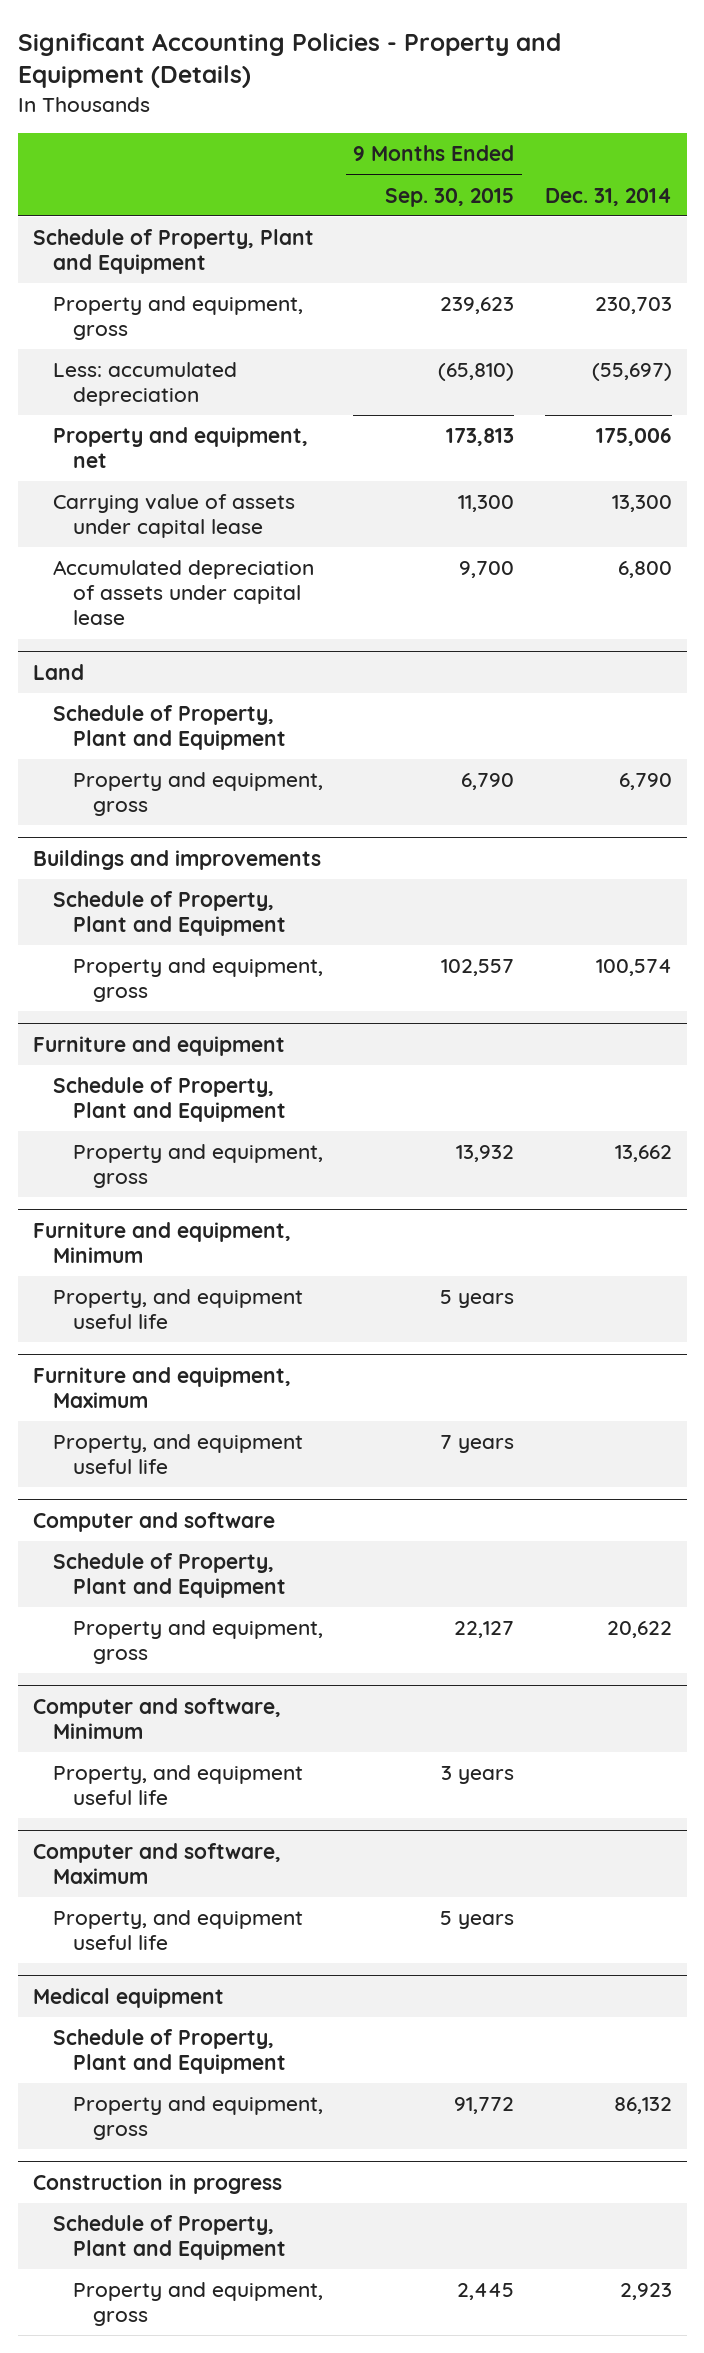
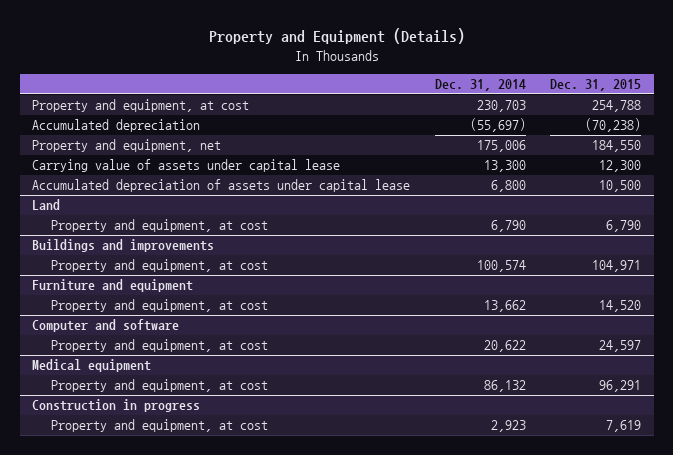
- Significant Accounting Policies - Property and Equipment (Details)
+ Property and Equipment (Details)
- | 9 Months Ended Sep. 30, 2015 | Dec. 31, 2014
+ | Dec. 31, 2014 | Dec. 31, 2015
- Schedule of Property, Plant and Equipment
- Property and equipment, gross | 239,623 | 230,703
- Less: accumulated depreciation | (65,810) | (55,697)
+ Property and equipment, at cost | 230,703 | 254,788
+ Accumulated depreciation | (55,697) | (70,238)
@ Land
- Schedule of Property, Plant and Equipment
- Property and equipment, gross | 6,790 | 6,790
+ Property and equipment, at cost | 6,790 | 6,790
@ Buildings and improvements
- Schedule of Property, Plant and Equipment
- Property and equipment, gross | 102,557 | 100,574
+ Property and equipment, at cost | 100,574 | 104,971
@ Furniture and equipment
- Schedule of Property, Plant and Equipment
- Property and equipment, gross | 13,932 | 13,662
- Furniture and equipment, Minimum
- Property, and equipment useful life | 5 years |
- Furniture and equipment, Maximum
- Property, and equipment useful life | 7 years |
@ Furniture and equipment
+ Property and equipment, at cost | 13,662 | 14,520
@ Computer and software
- Schedule of Property, Plant and Equipment
- Property and equipment, gross | 22,127 | 20,622
- Computer and software, Minimum
- Property, and equipment useful life | 3 years |
- Computer and software, Maximum
- Property, and equipment useful life | 5 years |
@ Computer and software
+ Property and equipment, at cost | 20,622 | 24,597
@ Medical equipment
- Schedule of Property, Plant and Equipment
- Property and equipment, gross | 91,772 | 86,132
+ Property and equipment, at cost | 86,132 | 96,291
@ Construction in progress
- Schedule of Property, Plant and Equipment
- Property and equipment, gross | 2,445 | 2,923
+ Property and equipment, at cost | 2,923 | 7,619

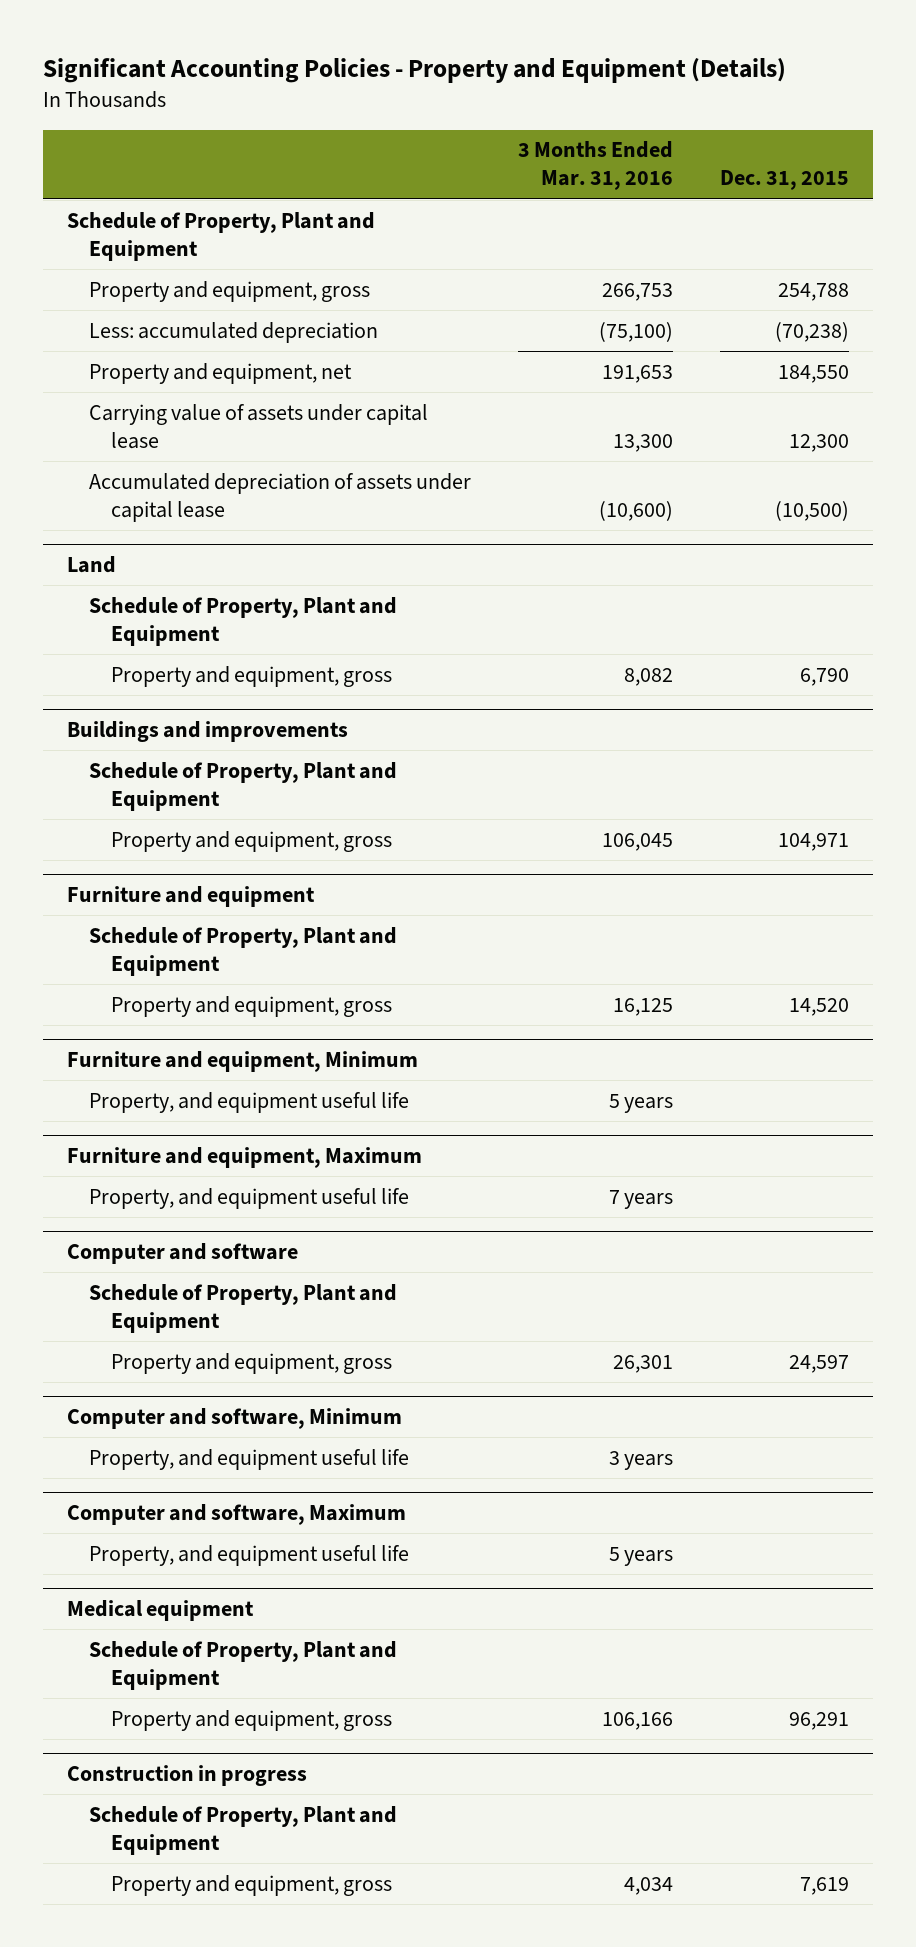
- Property and Equipment (Details)
+ Significant Accounting Policies - Property and Equipment (Details)
- | Dec. 31, 2014 | Dec. 31, 2015
+ | 3 Months Ended Mar. 31, 2016 | Dec. 31, 2015
- Property and equipment, at cost | 230,703 | 254,788
- Accumulated depreciation | (55,697) | (70,238)
+ Schedule of Property, Plant and Equipment
+ Property and equipment, gross | 266,753 | 254,788
+ Less: accumulated depreciation | (75,100) | (70,238)
- Accumulated depreciation of assets under capital lease | 6,800 | 10,500
+ Accumulated depreciation of assets under capital lease | (10,600) | (10,500)
@ Land
- Property and equipment, at cost | 6,790 | 6,790
+ Schedule of Property, Plant and Equipment
+ Property and equipment, gross | 8,082 | 6,790
@ Buildings and improvements
- Property and equipment, at cost | 100,574 | 104,971
+ Schedule of Property, Plant and Equipment
+ Property and equipment, gross | 106,045 | 104,971
@ Furniture and equipment
- Property and equipment, at cost | 13,662 | 14,520
+ Schedule of Property, Plant and Equipment
+ Property and equipment, gross | 16,125 | 14,520
+ Furniture and equipment, Minimum
+ Property, and equipment useful life | 5 years |
+ Furniture and equipment, Maximum
+ Property, and equipment useful life | 7 years |
@ Computer and software
- Property and equipment, at cost | 20,622 | 24,597
+ Schedule of Property, Plant and Equipment
+ Property and equipment, gross | 26,301 | 24,597
+ Computer and software, Minimum
+ Property, and equipment useful life | 3 years |
+ Computer and software, Maximum
+ Property, and equipment useful life | 5 years |
@ Medical equipment
- Property and equipment, at cost | 86,132 | 96,291
+ Schedule of Property, Plant and Equipment
+ Property and equipment, gross | 106,166 | 96,291
@ Construction in progress
- Property and equipment, at cost | 2,923 | 7,619
+ Schedule of Property, Plant and Equipment
+ Property and equipment, gross | 4,034 | 7,619

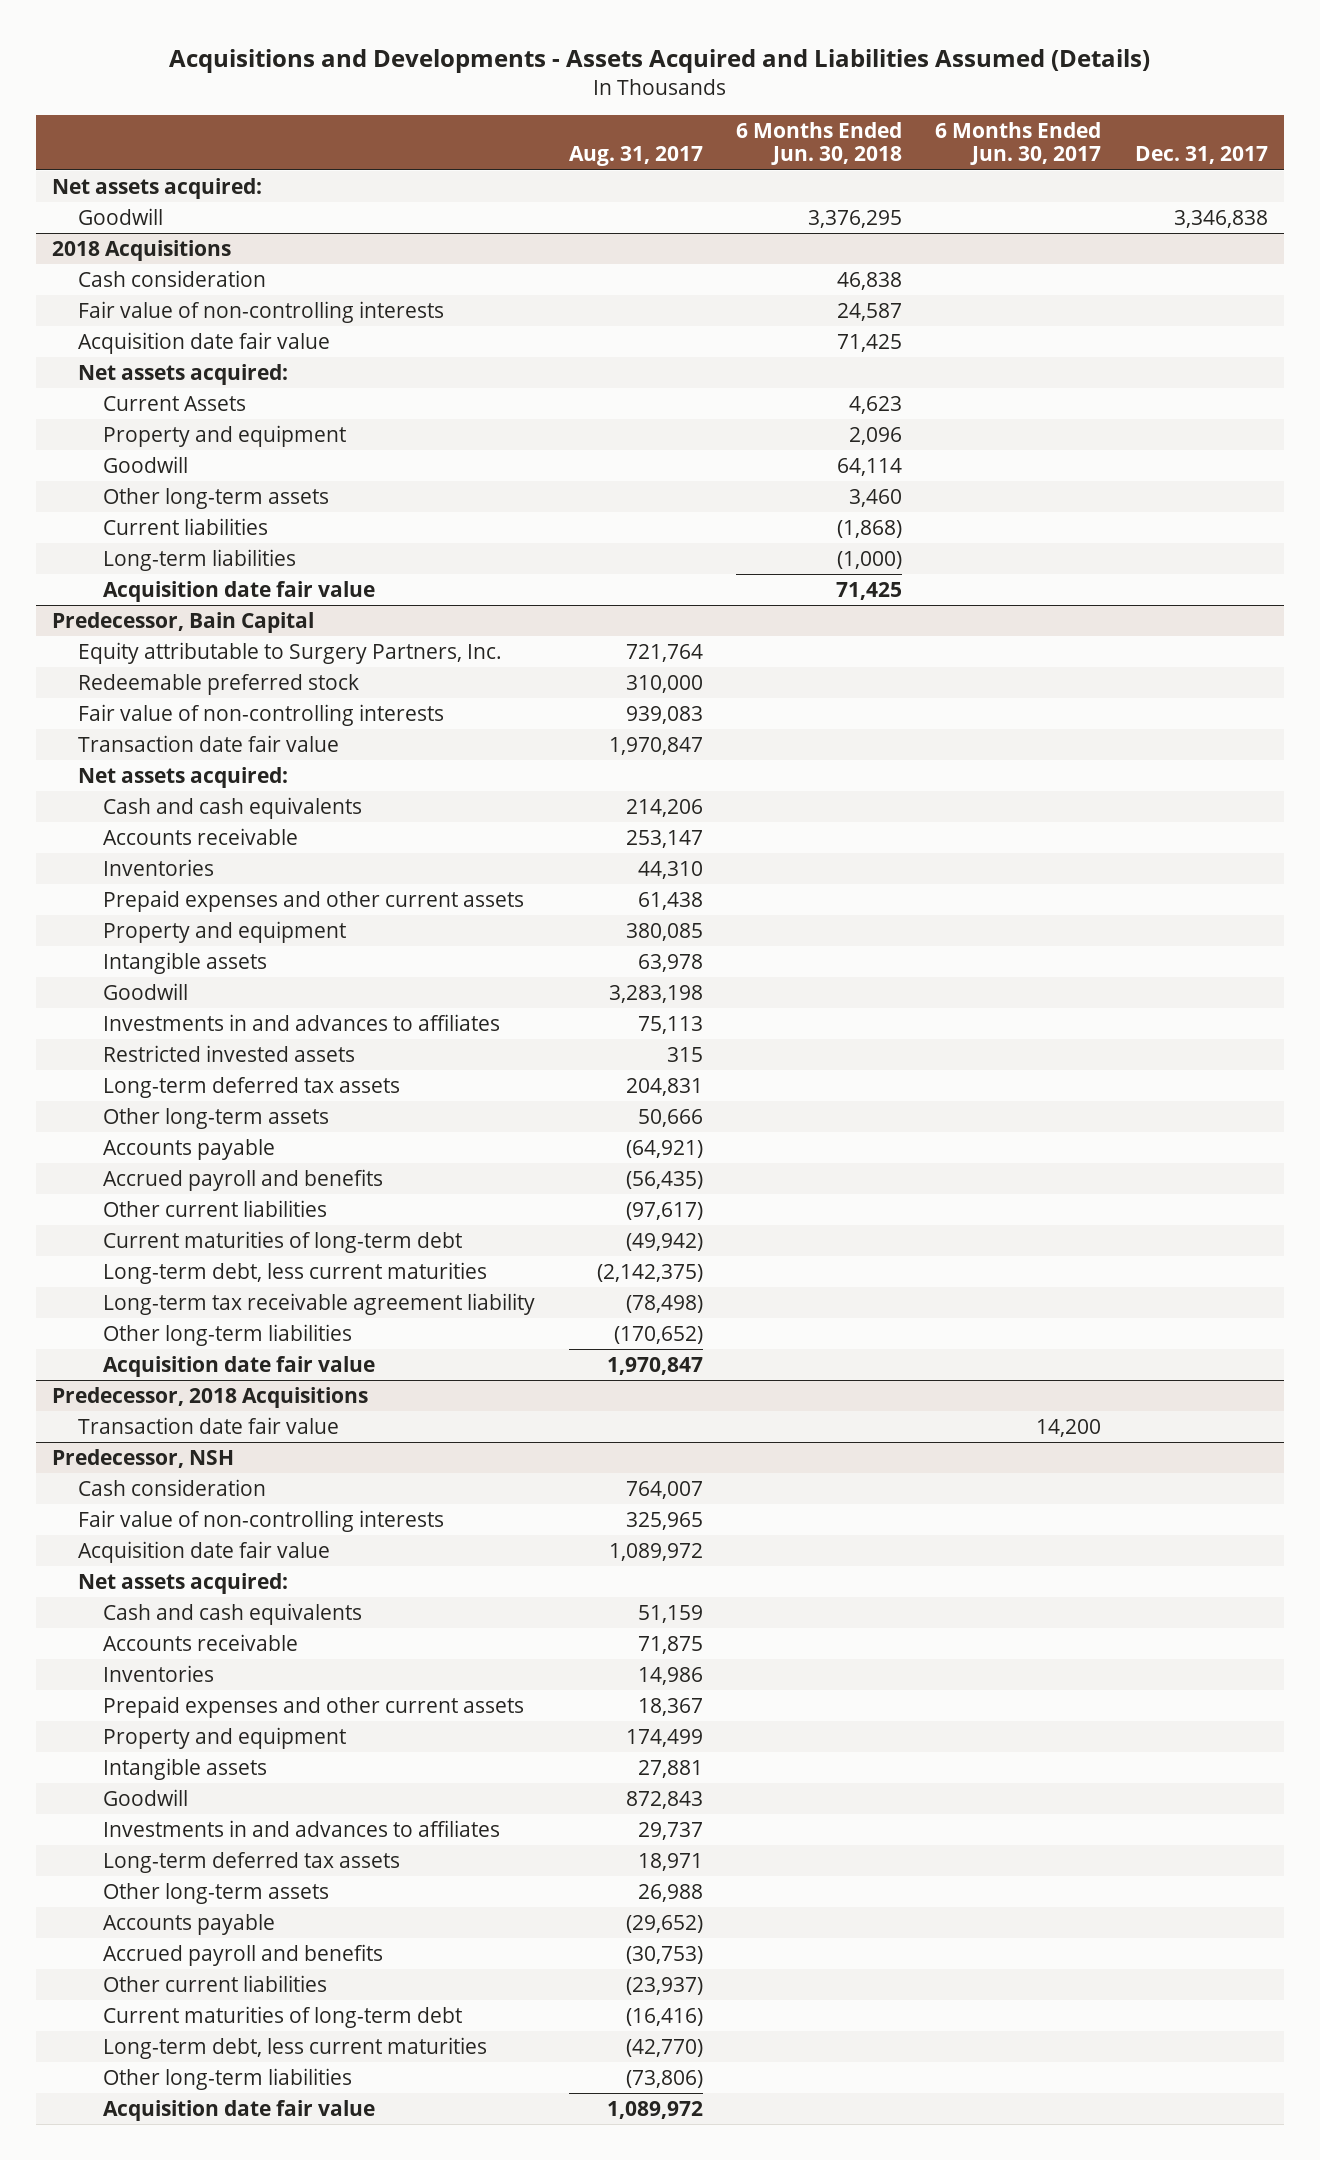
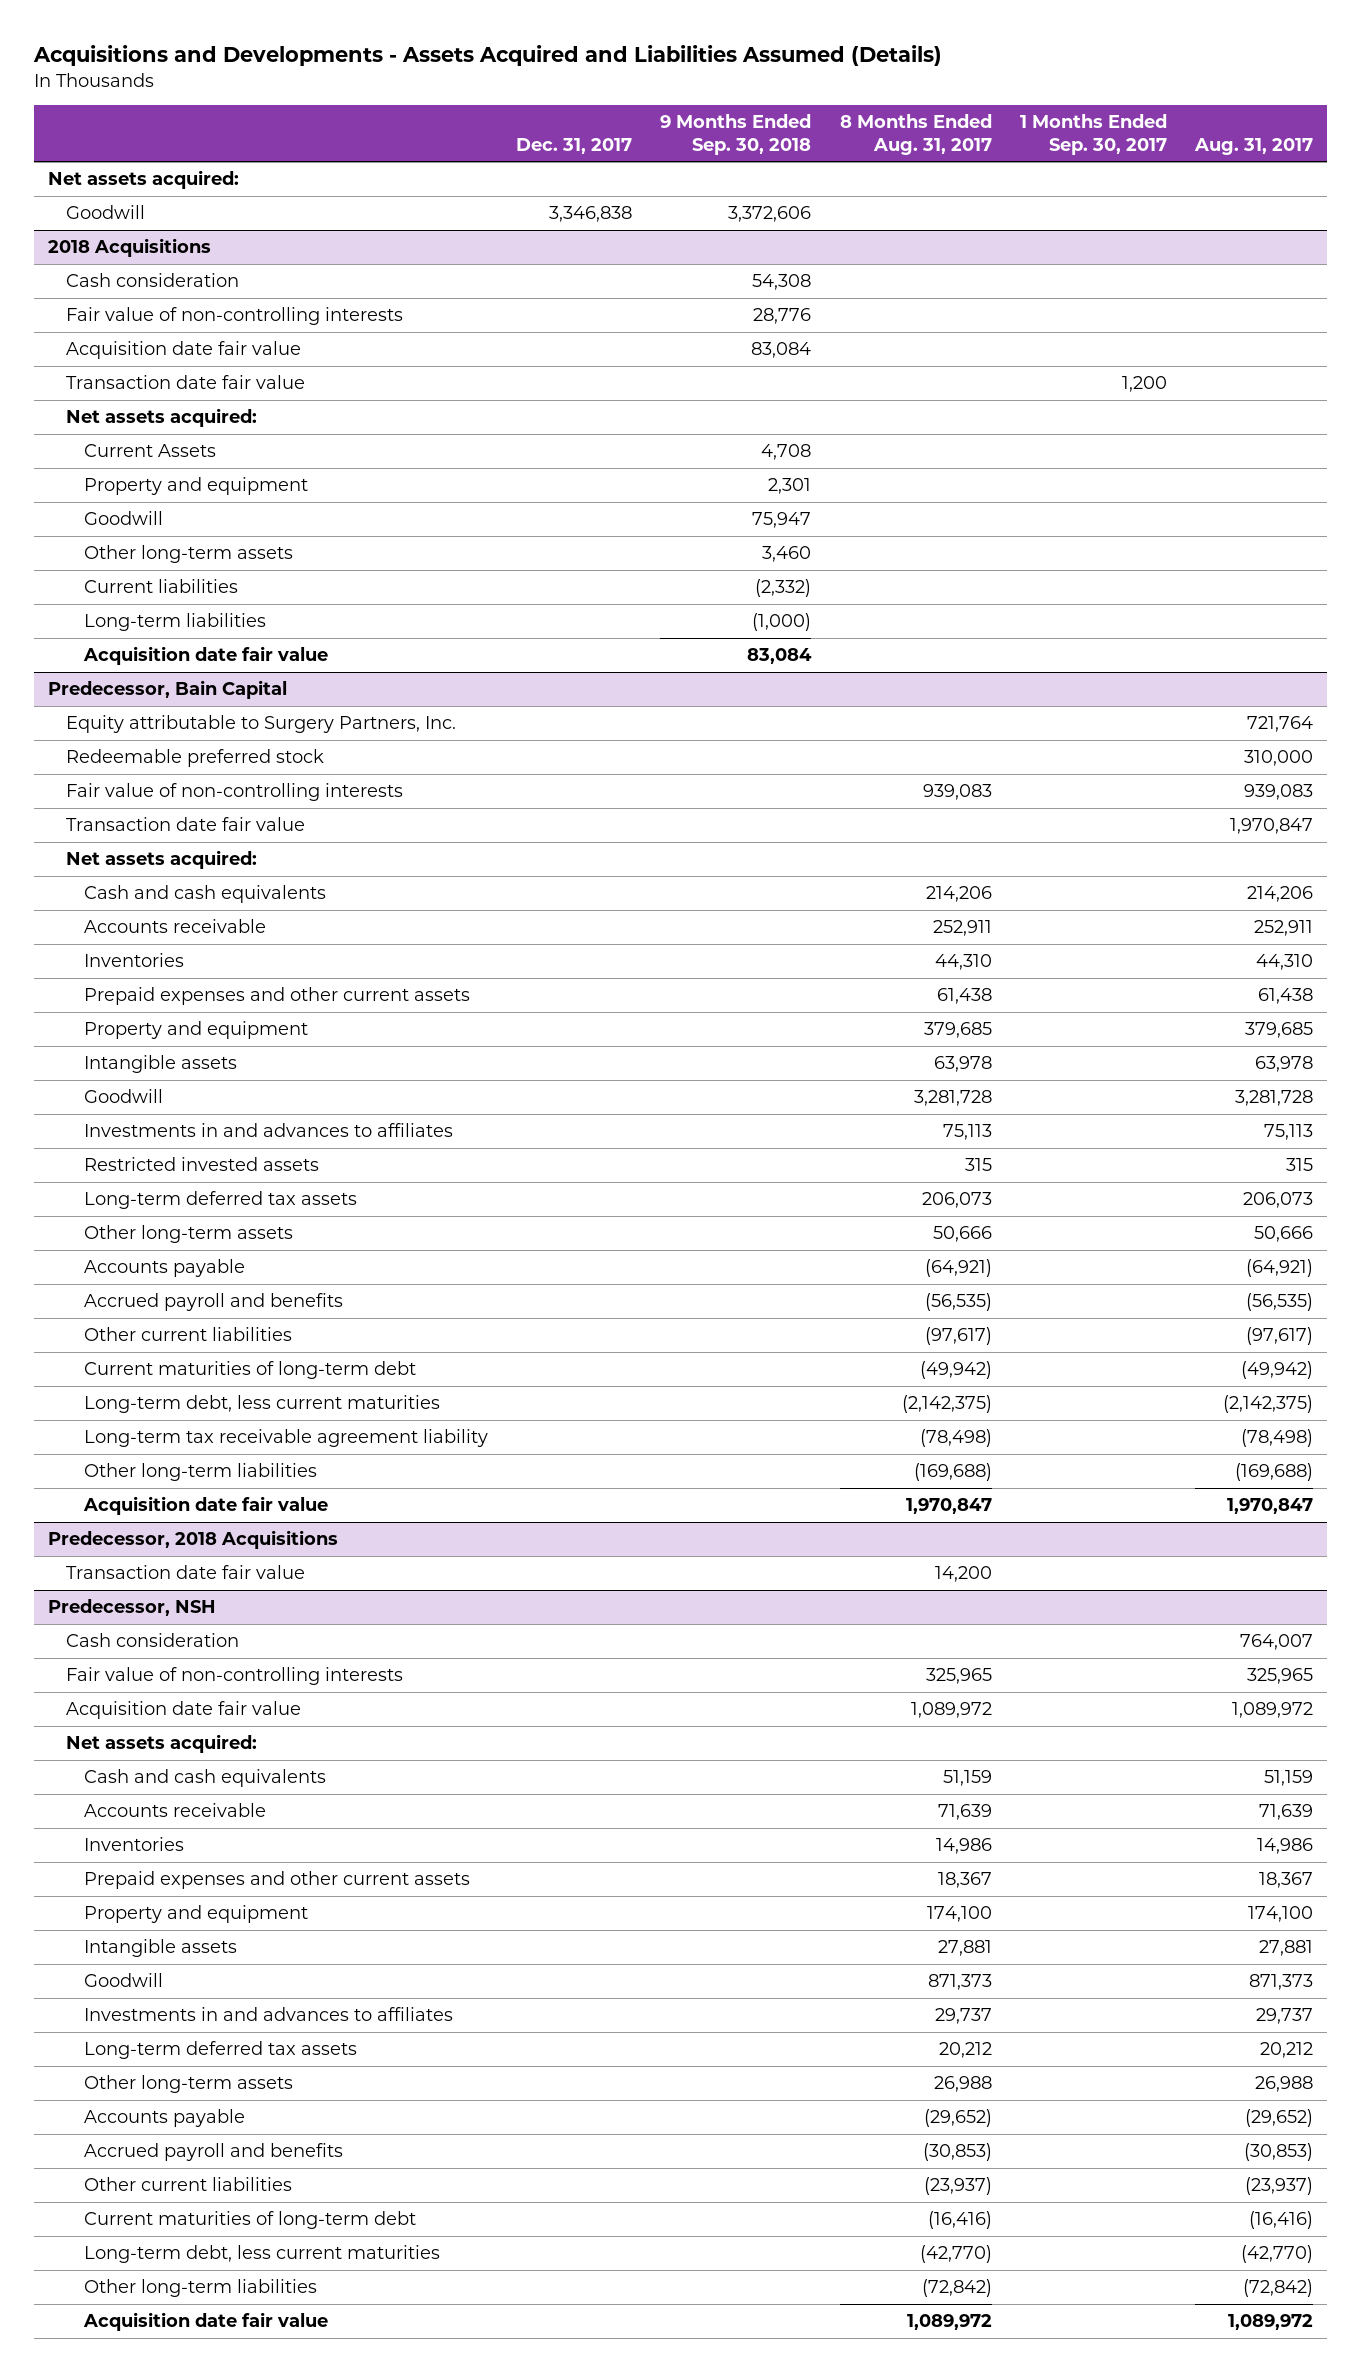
- | Aug. 31, 2017 | 6 Months Ended Jun. 30, 2018 | 6 Months Ended Jun. 30, 2017 | Dec. 31, 2017
+ | Dec. 31, 2017 | 9 Months Ended Sep. 30, 2018 | 8 Months Ended Aug. 31, 2017 | 1 Months Ended Sep. 30, 2017 | Aug. 31, 2017
@ 2018 Acquisitions
+ Transaction date fair value | | | | 1,200 |
@ Predecessor, Bain Capital
- Accounts receivable | 253,147 | | |
+ Accounts receivable | | | 252,911 | | 252,911
- Property and equipment | 380,085 | | |
+ Property and equipment | | | 379,685 | | 379,685
- Goodwill | 3,283,198 | | |
+ Goodwill | | | 3,281,728 | | 3,281,728
- Long-term deferred tax assets | 204,831 | | |
+ Long-term deferred tax assets | | | 206,073 | | 206,073
- Accrued payroll and benefits | (56,435) | | |
+ Accrued payroll and benefits | | | (56,535) | | (56,535)
- Other long-term liabilities | (170,652) | | |
+ Other long-term liabilities | | | (169,688) | | (169,688)
@ Predecessor, NSH
- Accounts receivable | 71,875 | | |
+ Accounts receivable | | | 71,639 | | 71,639
- Property and equipment | 174,499 | | |
+ Property and equipment | | | 174,100 | | 174,100
- Goodwill | 872,843 | | |
+ Goodwill | | | 871,373 | | 871,373
- Long-term deferred tax assets | 18,971 | | |
+ Long-term deferred tax assets | | | 20,212 | | 20,212
- Accrued payroll and benefits | (30,753) | | |
+ Accrued payroll and benefits | | | (30,853) | | (30,853)
- Other long-term liabilities | (73,806) | | |
+ Other long-term liabilities | | | (72,842) | | (72,842)

